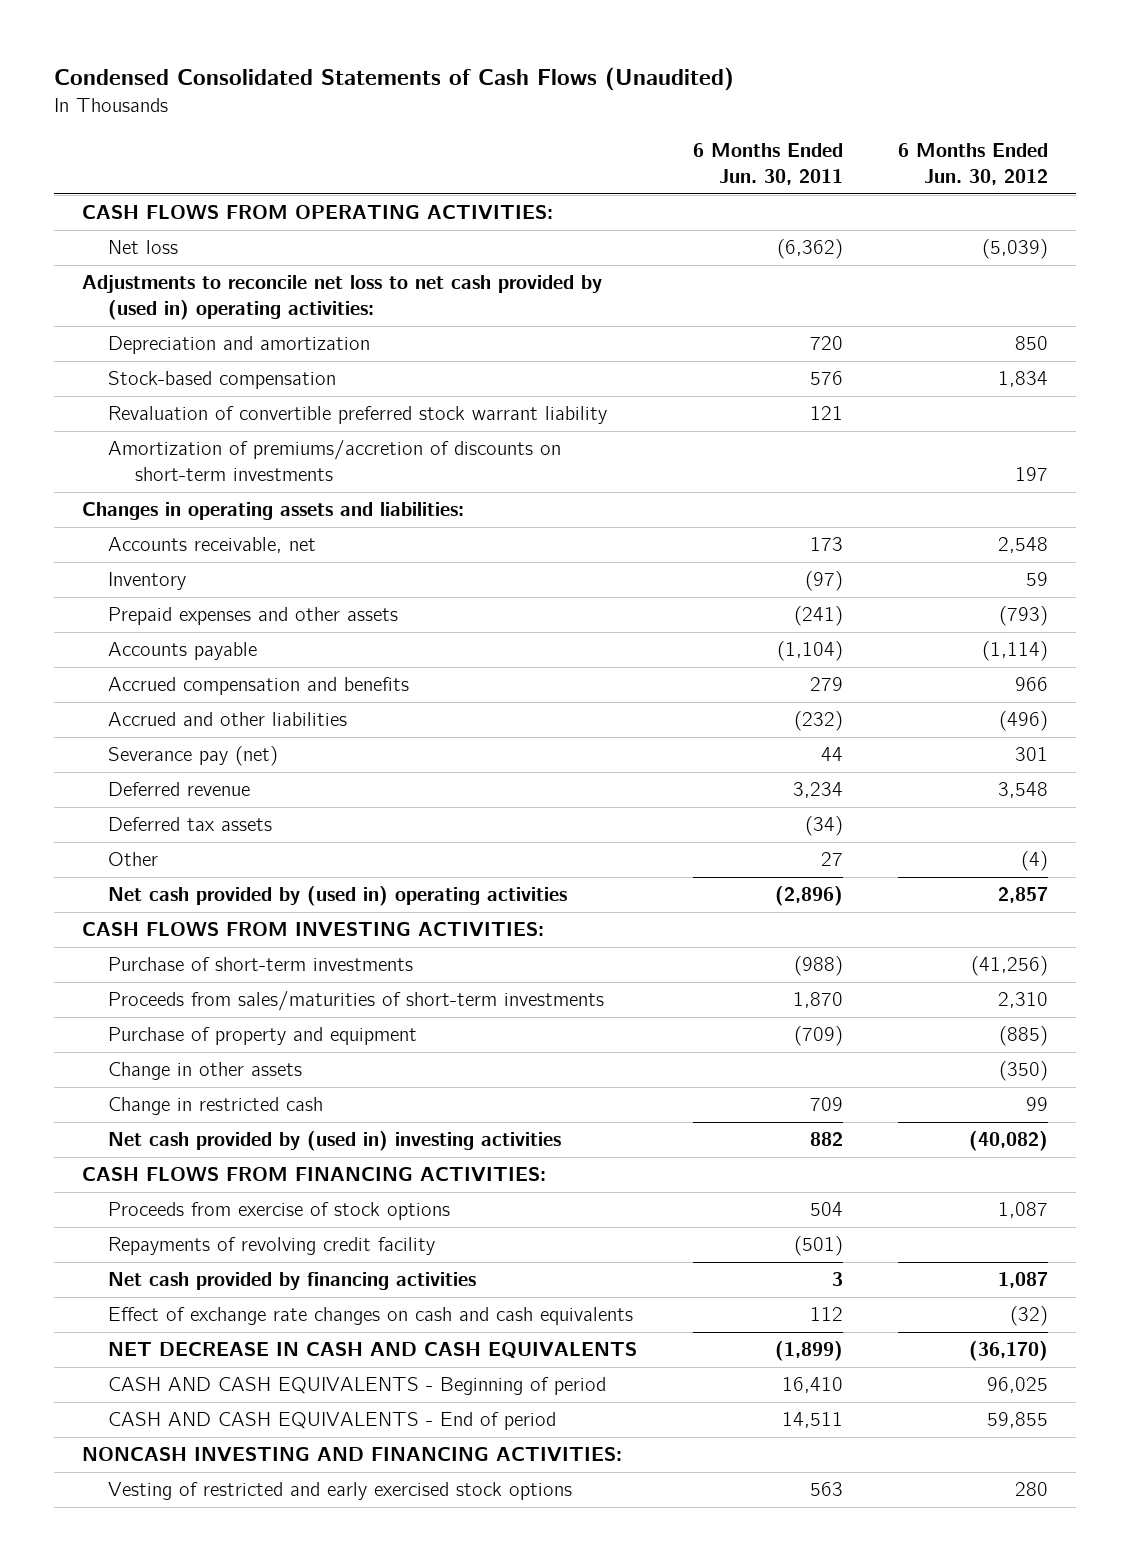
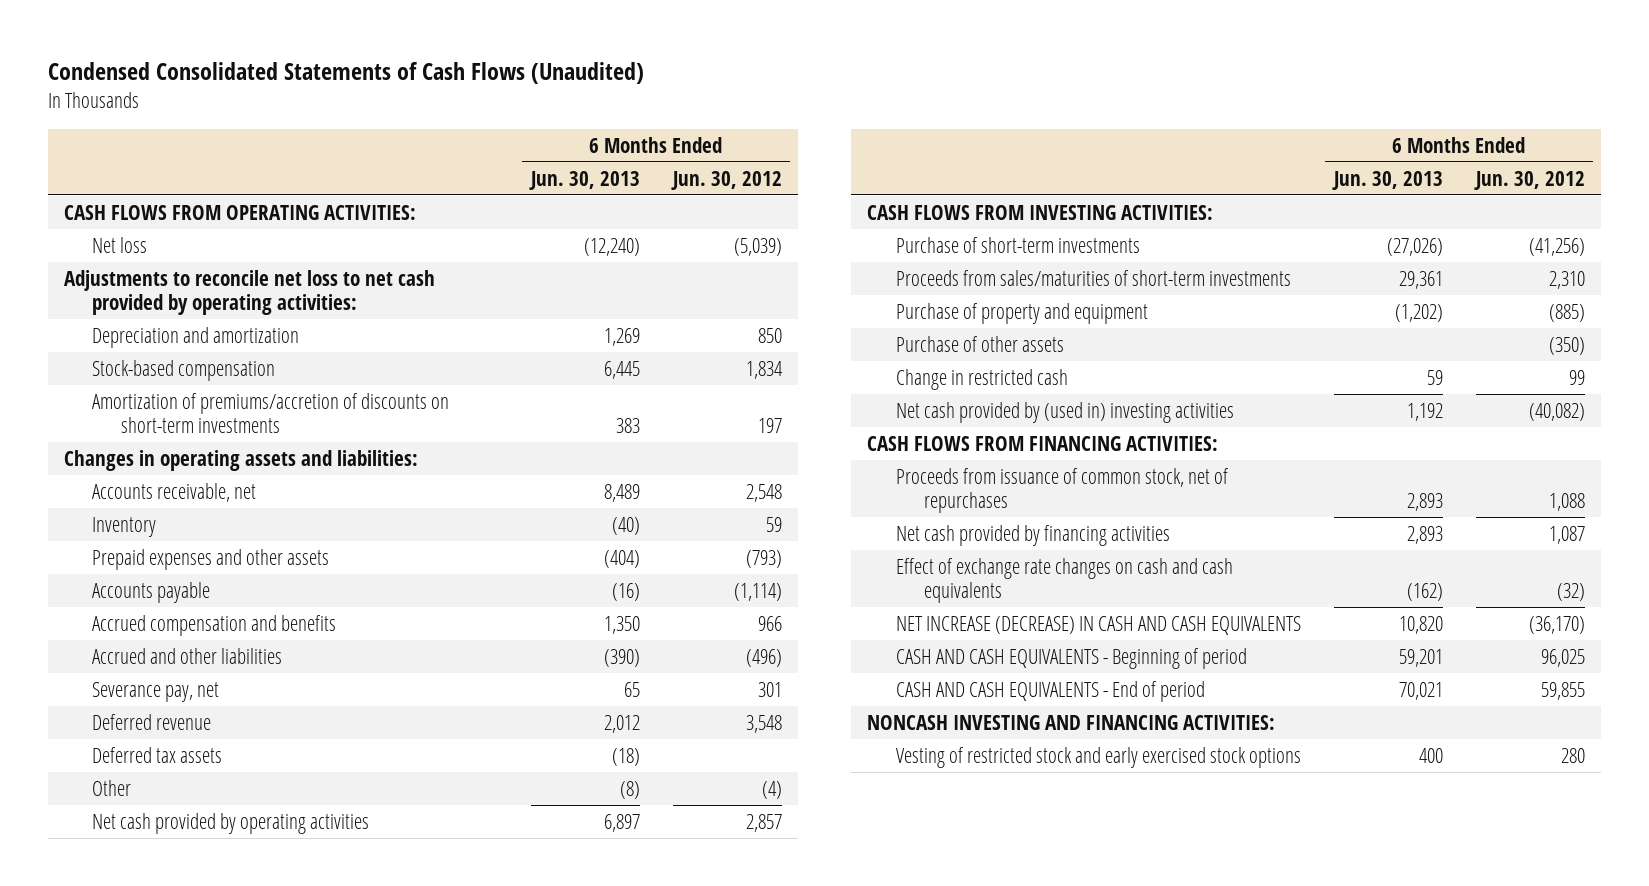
- | 6 Months Ended Jun. 30, 2011 | 6 Months Ended Jun. 30, 2012
+ | 6 Months Ended Jun. 30, 2013 | 6 Months Ended Jun. 30, 2012
- Adjustments to reconcile net loss to net cash provided by (used in) operating activities:
+ Adjustments to reconcile net loss to net cash provided by operating activities:
- Revaluation of convertible preferred stock warrant liability | 121 |
- Severance pay (net) | 44 | 301
+ Severance pay, net | 65 | 301
- Net cash provided by (used in) operating activities | (2,896) | 2,857
+ Net cash provided by operating activities | 6,897 | 2,857
- Change in other assets | | (350)
+ Purchase of other assets | | (350)
- Proceeds from exercise of stock options | 504 | 1,087
- Repayments of revolving credit facility | (501) |
+ Proceeds from issuance of common stock, net of repurchases | 2,893 | 1,088
- NET DECREASE IN CASH AND CASH EQUIVALENTS | (1,899) | (36,170)
+ NET INCREASE (DECREASE) IN CASH AND CASH EQUIVALENTS | 10,820 | (36,170)
- Vesting of restricted and early exercised stock options | 563 | 280
+ Vesting of restricted stock and early exercised stock options | 400 | 280

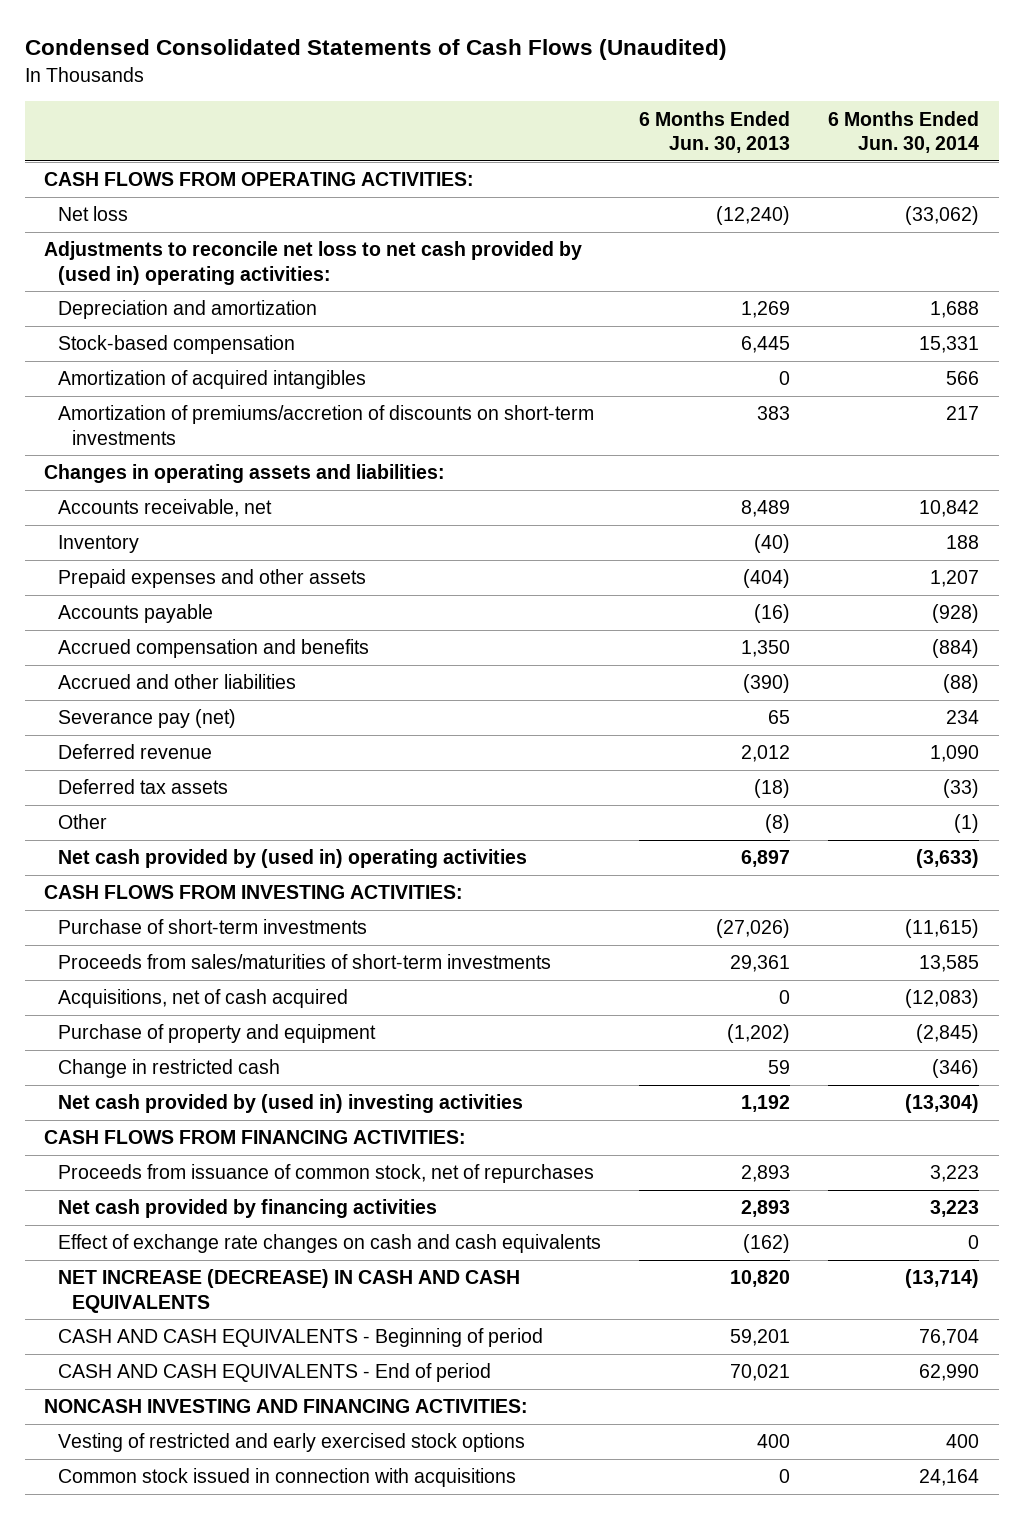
- | 6 Months Ended Jun. 30, 2013 | 6 Months Ended Jun. 30, 2012
+ | 6 Months Ended Jun. 30, 2013 | 6 Months Ended Jun. 30, 2014
- Adjustments to reconcile net loss to net cash provided by operating activities:
+ Adjustments to reconcile net loss to net cash provided by (used in) operating activities:
+ Amortization of acquired intangibles | 0 | 566
- Severance pay, net | 65 | 301
+ Severance pay (net) | 65 | 234
- Net cash provided by operating activities | 6,897 | 2,857
+ Net cash provided by (used in) operating activities | 6,897 | (3,633)
+ Acquisitions, net of cash acquired | 0 | (12,083)
- Purchase of other assets | | (350)
- Vesting of restricted stock and early exercised stock options | 400 | 280
+ Vesting of restricted and early exercised stock options | 400 | 400
+ Common stock issued in connection with acquisitions | 0 | 24,164

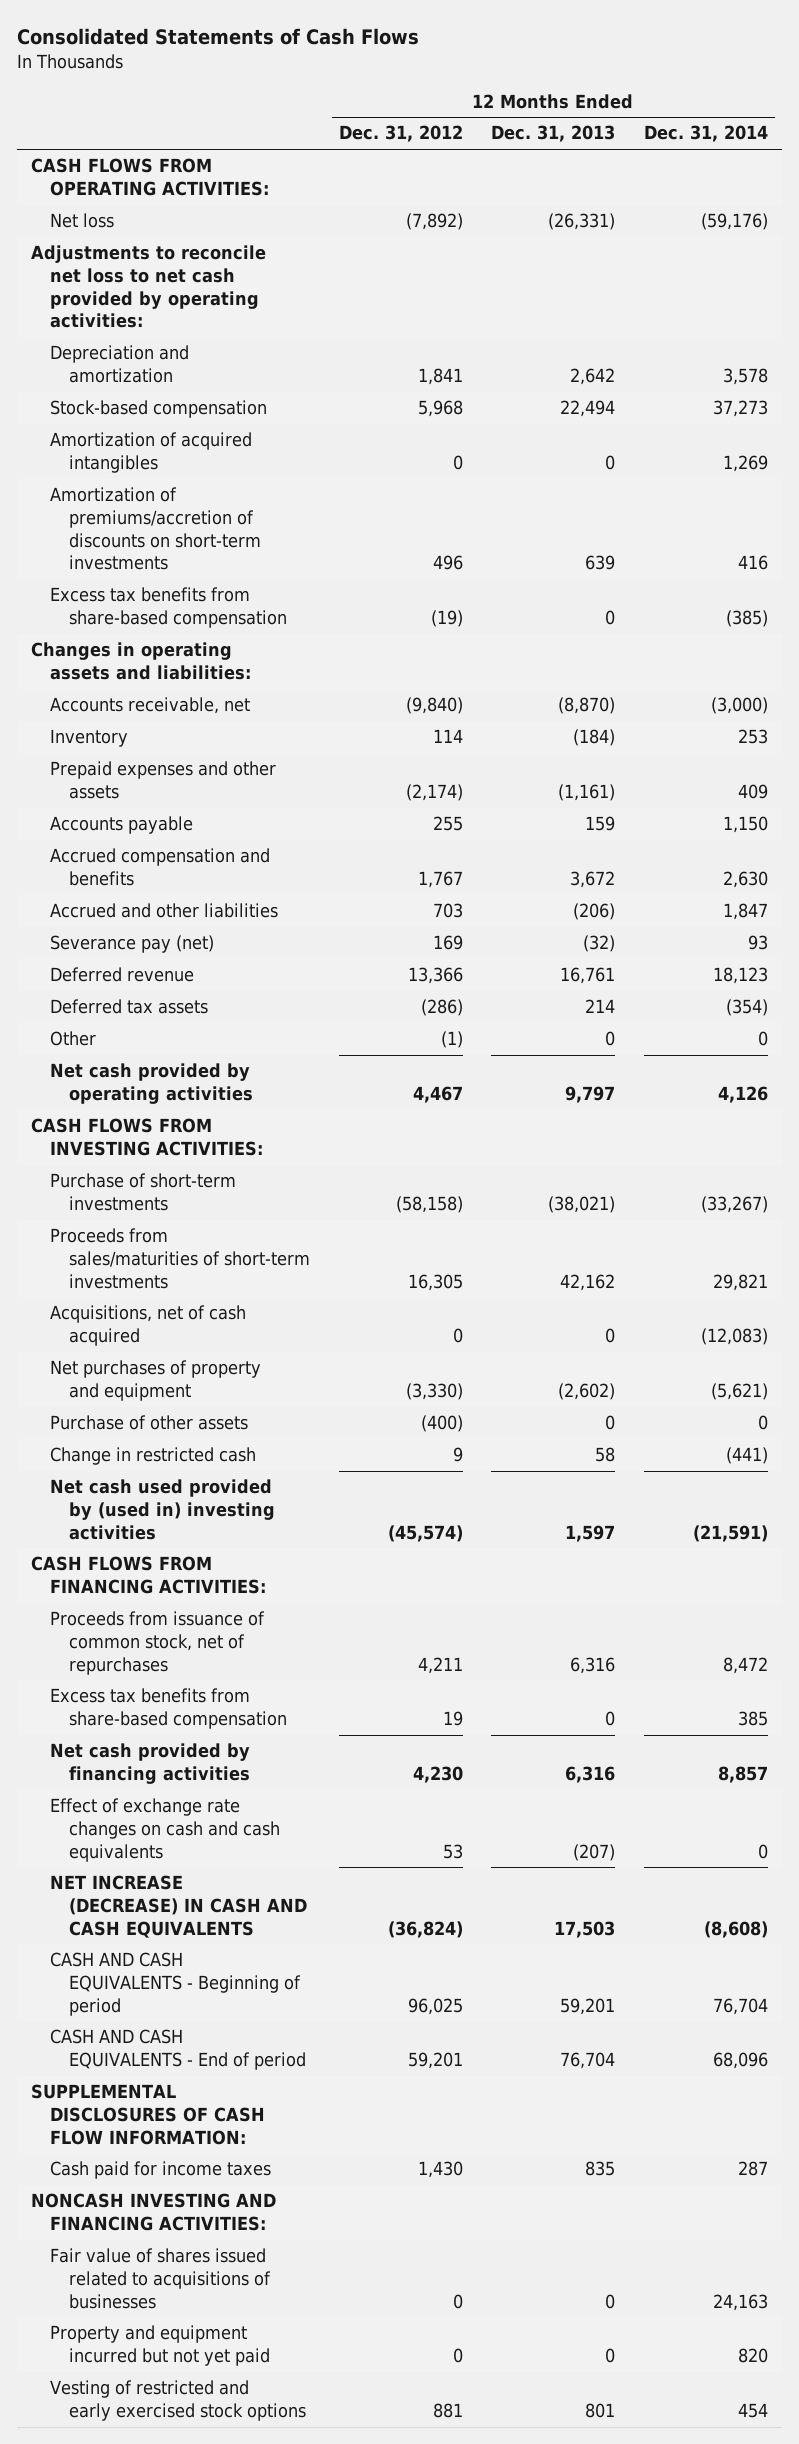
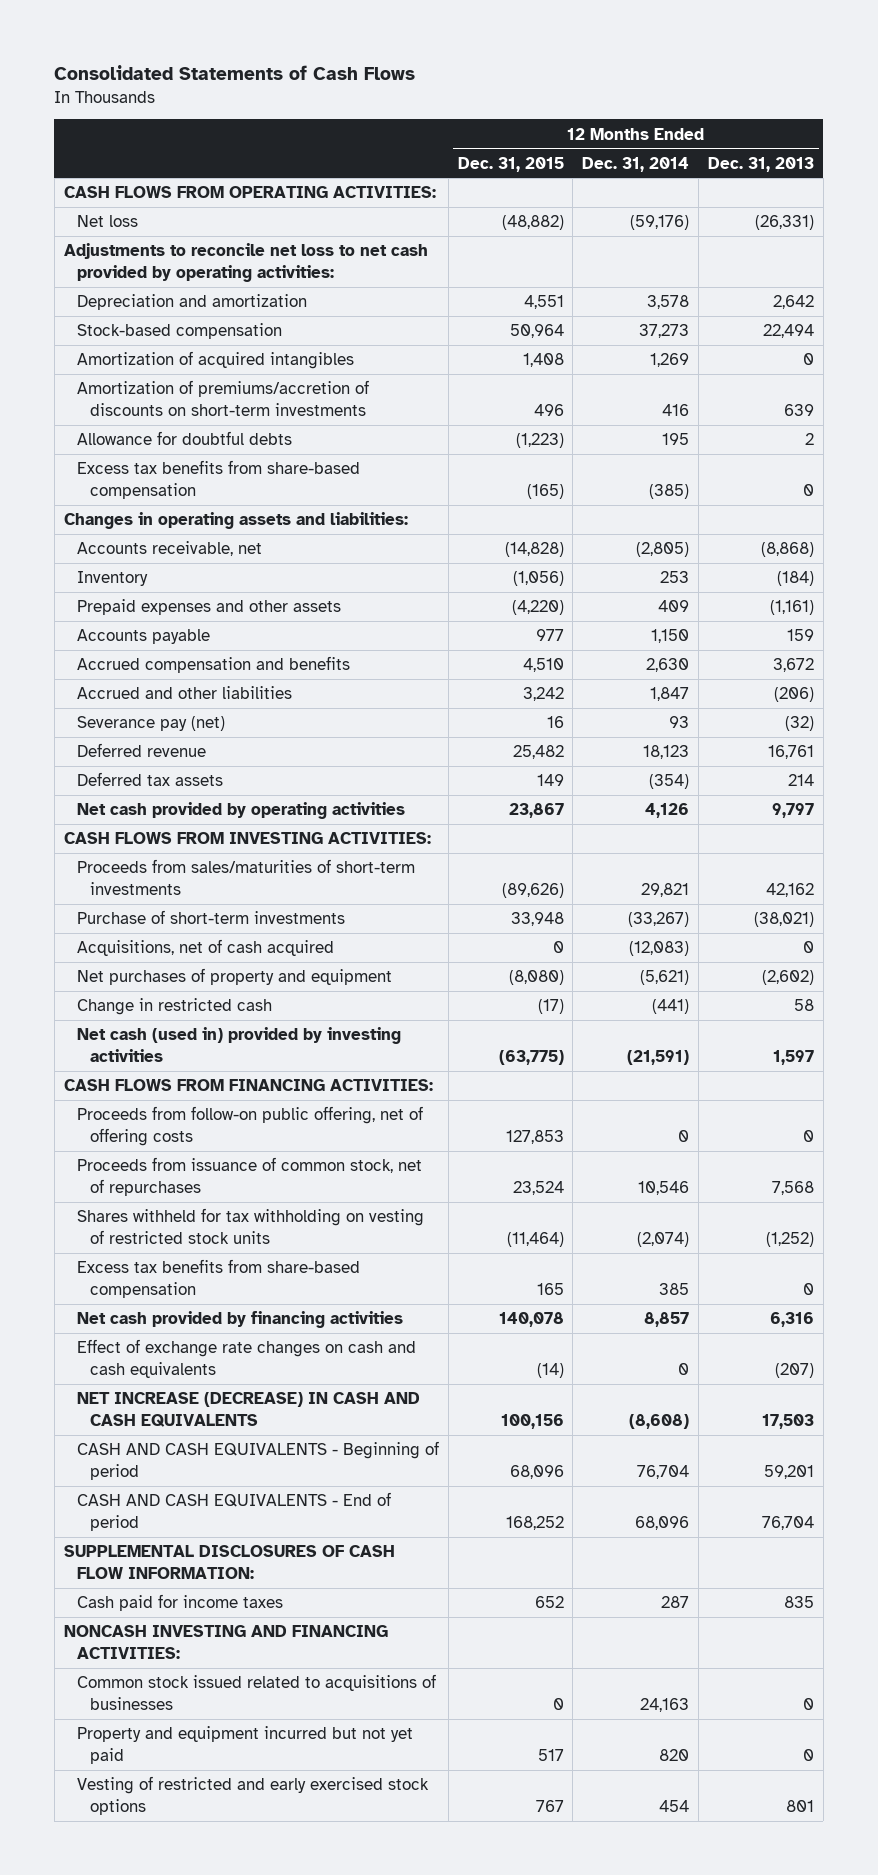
- | 12 Months Ended Dec. 31, 2012 | 12 Months Ended Dec. 31, 2013 | 12 Months Ended Dec. 31, 2014
+ | 12 Months Ended Dec. 31, 2015 | 12 Months Ended Dec. 31, 2014 | 12 Months Ended Dec. 31, 2013
+ Allowance for doubtful debts | (1,223) | 195 | 2
- Accounts receivable, net | (9,840) | (8,870) | (3,000)
+ Accounts receivable, net | (14,828) | (2,805) | (8,868)
- Other | (1) | 0 | 0
moved down: Purchase of short-term investments | 33,948 | (33,267) | (38,021)
- Purchase of other assets | (400) | 0 | 0
- Net cash used provided by (used in) investing activities | (45,574) | 1,597 | (21,591)
+ Net cash (used in) provided by investing activities | (63,775) | (21,591) | 1,597
- Proceeds from issuance of common stock, net of repurchases | 4,211 | 6,316 | 8,472
+ Proceeds from follow-on public offering, net of offering costs | 127,853 | 0 | 0
+ Proceeds from issuance of common stock, net of repurchases | 23,524 | 10,546 | 7,568
+ Shares withheld for tax withholding on vesting of restricted stock units | (11,464) | (2,074) | (1,252)
- Fair value of shares issued related to acquisitions of businesses | 0 | 0 | 24,163
+ Common stock issued related to acquisitions of businesses | 0 | 24,163 | 0

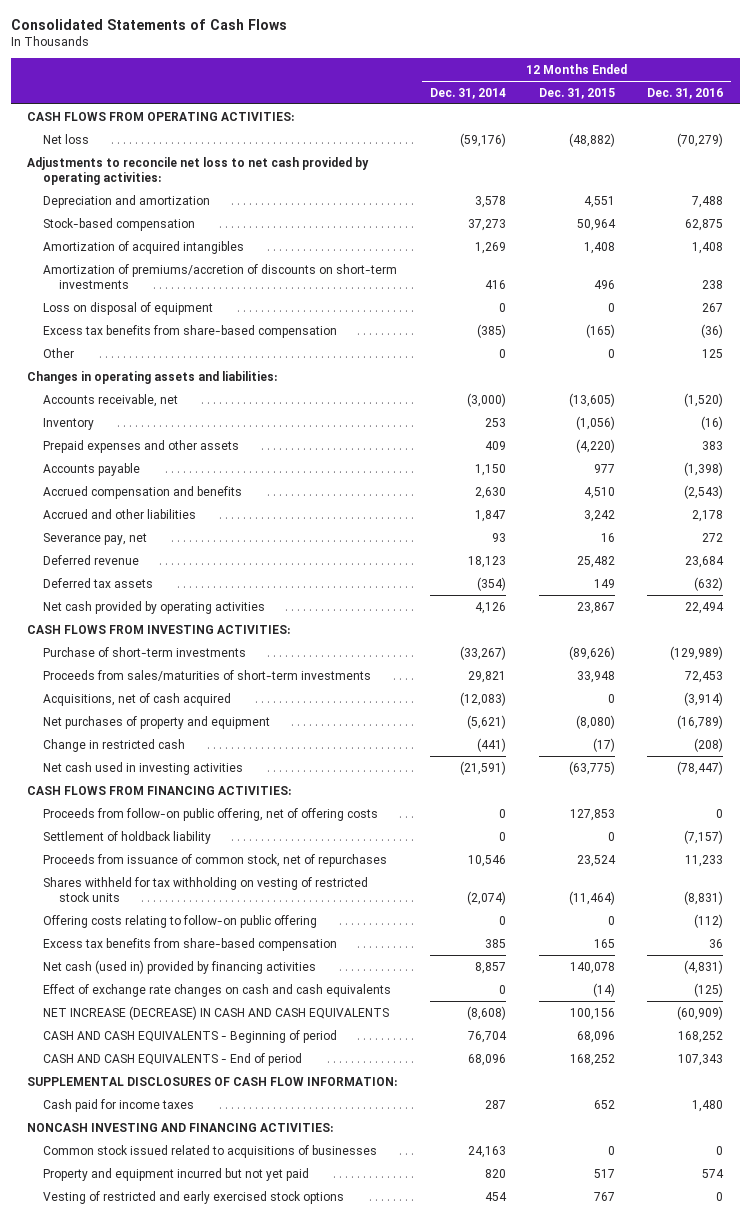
- | 12 Months Ended Dec. 31, 2015 | 12 Months Ended Dec. 31, 2014 | 12 Months Ended Dec. 31, 2013
+ | 12 Months Ended Dec. 31, 2014 | 12 Months Ended Dec. 31, 2015 | 12 Months Ended Dec. 31, 2016
- Allowance for doubtful debts | (1,223) | 195 | 2
+ Loss on disposal of equipment | 0 | 0 | 267
+ Other | 0 | 0 | 125
- Accounts receivable, net | (14,828) | (2,805) | (8,868)
+ Accounts receivable, net | (3,000) | (13,605) | (1,520)
- Severance pay (net) | 16 | 93 | (32)
+ Severance pay, net | 93 | 16 | 272
- Proceeds from sales/maturities of short-term investments | (89,626) | 29,821 | 42,162
- Purchase of short-term investments | 33,948 | (33,267) | (38,021)
+ Purchase of short-term investments | (33,267) | (89,626) | (129,989)
+ Proceeds from sales/maturities of short-term investments | 29,821 | 33,948 | 72,453
- Net cash (used in) provided by investing activities | (63,775) | (21,591) | 1,597
+ Net cash used in investing activities | (21,591) | (63,775) | (78,447)
+ Settlement of holdback liability | 0 | 0 | (7,157)
+ Offering costs relating to follow-on public offering | 0 | 0 | (112)
- Net cash provided by financing activities | 140,078 | 8,857 | 6,316
+ Net cash (used in) provided by financing activities | 8,857 | 140,078 | (4,831)

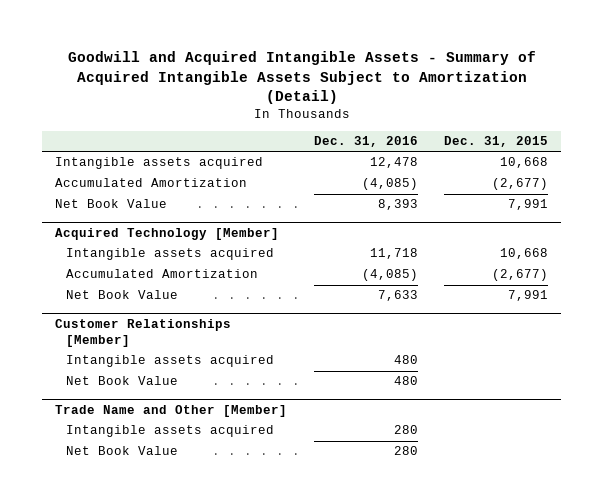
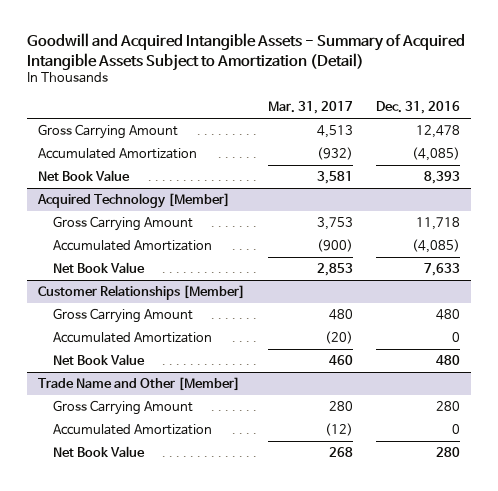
- | Dec. 31, 2016 | Dec. 31, 2015
+ | Mar. 31, 2017 | Dec. 31, 2016
- Intangible assets acquired | 12,478 | 10,668
+ Gross Carrying Amount | 4,513 | 12,478
@ Acquired Technology [Member]
- Intangible assets acquired | 11,718 | 10,668
+ Gross Carrying Amount | 3,753 | 11,718
@ Customer Relationships [Member]
- Intangible assets acquired | 480 |
+ Gross Carrying Amount | 480 | 480
+ Accumulated Amortization | (20) | 0
@ Trade Name and Other [Member]
- Intangible assets acquired | 280 |
+ Gross Carrying Amount | 280 | 280
+ Accumulated Amortization | (12) | 0

